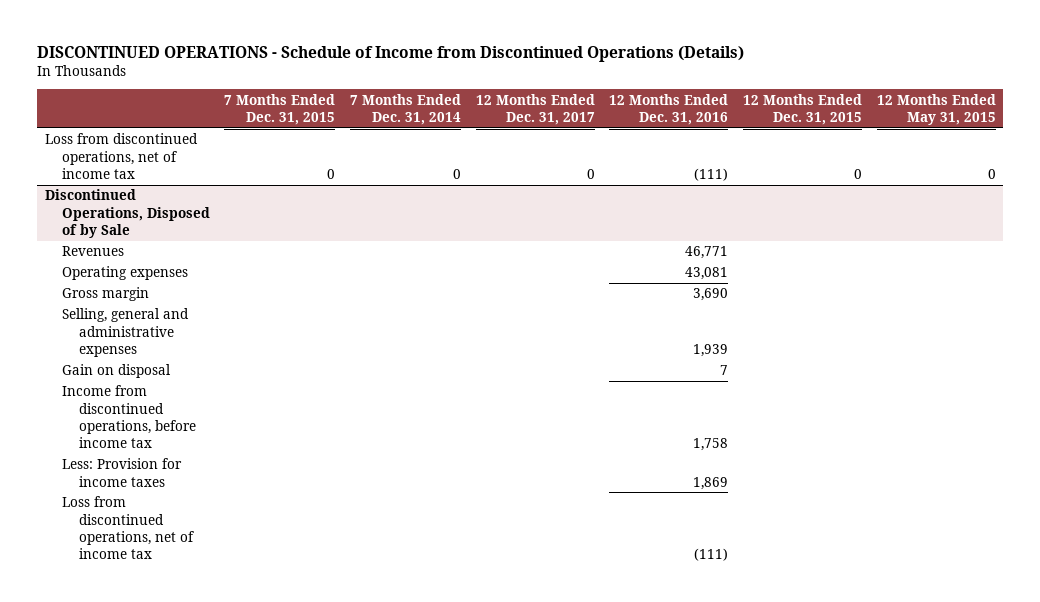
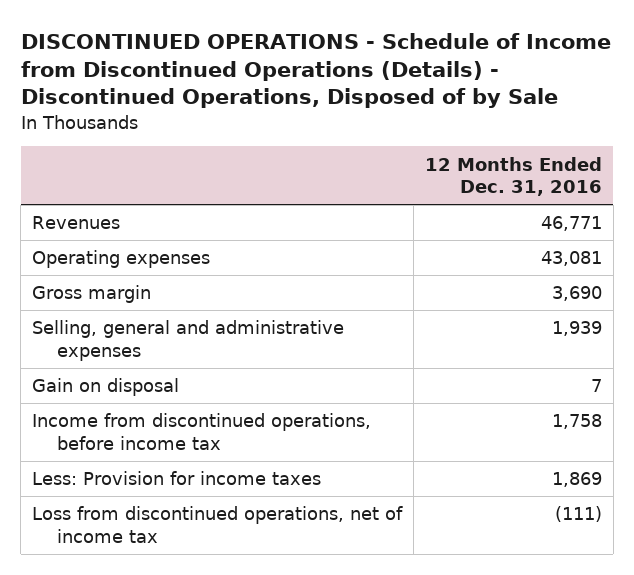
- DISCONTINUED OPERATIONS - Schedule of Income from Discontinued Operations (Details)
+ DISCONTINUED OPERATIONS - Schedule of Income from Discontinued Operations (Details) - Discontinued Operations, Disposed of by Sale
- | 7 Months Ended Dec. 31, 2015 | 7 Months Ended Dec. 31, 2014 | 12 Months Ended Dec. 31, 2017 | 12 Months Ended Dec. 31, 2016 | 12 Months Ended Dec. 31, 2015 | 12 Months Ended May 31, 2015
+ | 12 Months Ended Dec. 31, 2016
- Loss from discontinued operations, net of income tax | 0 | 0 | 0 | (111) | 0 | 0
- Discontinued Operations, Disposed of by Sale

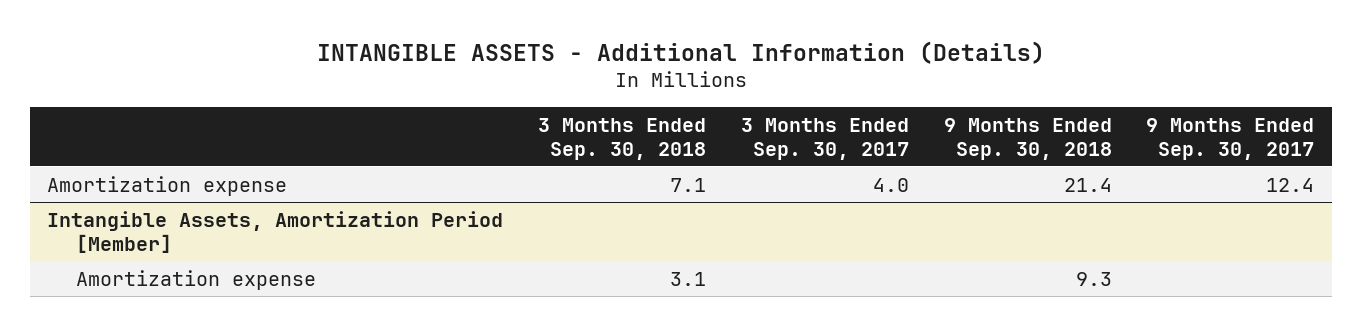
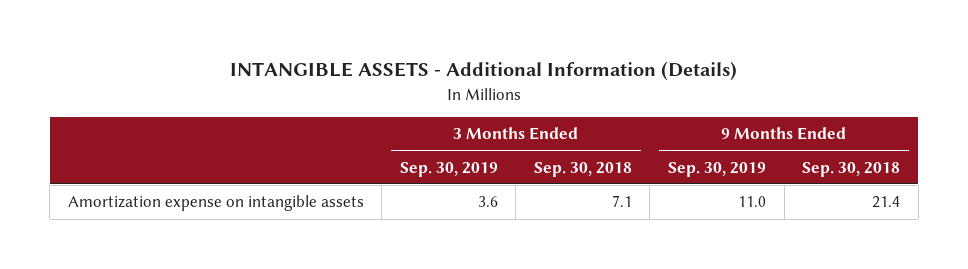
- | 3 Months Ended Sep. 30, 2018 | 3 Months Ended Sep. 30, 2017 | 9 Months Ended Sep. 30, 2018 | 9 Months Ended Sep. 30, 2017
+ | 3 Months Ended Sep. 30, 2019 | 3 Months Ended Sep. 30, 2018 | 9 Months Ended Sep. 30, 2019 | 9 Months Ended Sep. 30, 2018
- Amortization expense | 7.1 | 4.0 | 21.4 | 12.4
- Intangible Assets, Amortization Period [Member]
- Amortization expense | 3.1 | | 9.3 |
+ Amortization expense on intangible assets | 3.6 | 7.1 | 11.0 | 21.4

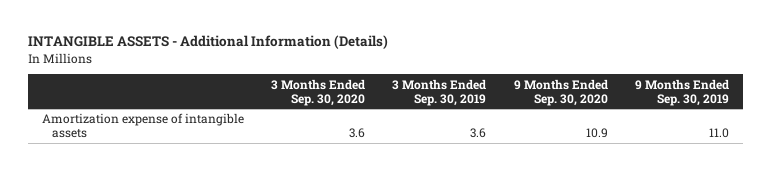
- | 3 Months Ended Sep. 30, 2019 | 3 Months Ended Sep. 30, 2018 | 9 Months Ended Sep. 30, 2019 | 9 Months Ended Sep. 30, 2018
+ | 3 Months Ended Sep. 30, 2020 | 3 Months Ended Sep. 30, 2019 | 9 Months Ended Sep. 30, 2020 | 9 Months Ended Sep. 30, 2019
- Amortization expense on intangible assets | 3.6 | 7.1 | 11.0 | 21.4
+ Amortization expense of intangible assets | 3.6 | 3.6 | 10.9 | 11.0

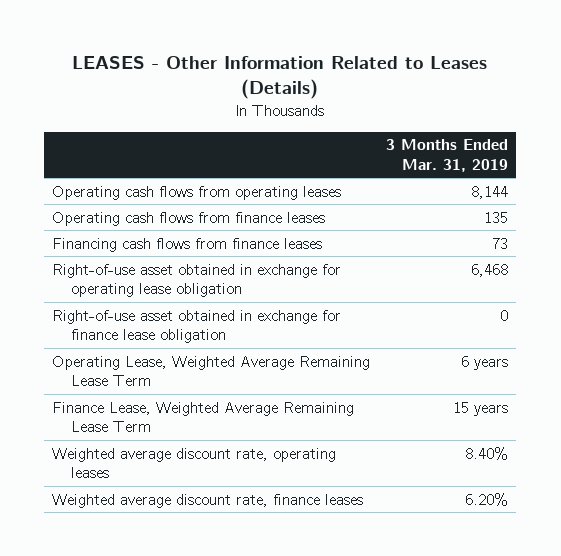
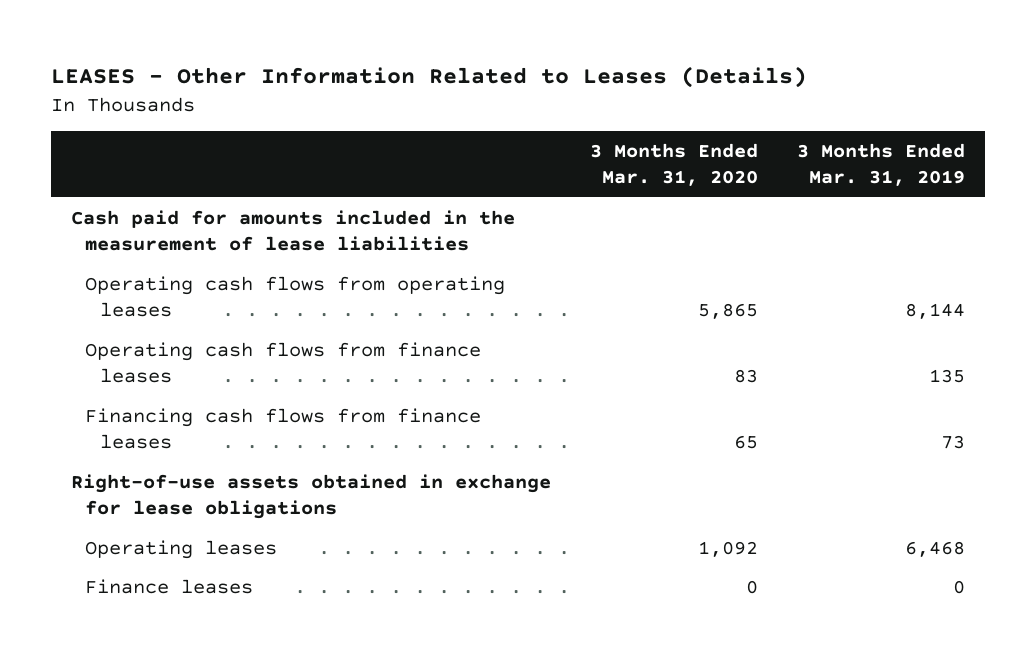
- | 3 Months Ended Mar. 31, 2019
+ | 3 Months Ended Mar. 31, 2020 | 3 Months Ended Mar. 31, 2019
+ Cash paid for amounts included in the measurement of lease liabilities
- Right-of-use asset obtained in exchange for operating lease obligation | 6,468
- Right-of-use asset obtained in exchange for finance lease obligation | 0
- Operating Lease, Weighted Average Remaining Lease Term | 6 years
- Finance Lease, Weighted Average Remaining Lease Term | 15 years
- Weighted average discount rate, operating leases | 8.40%
- Weighted average discount rate, finance leases | 6.20%
+ Right-of-use assets obtained in exchange for lease obligations
+ Operating leases | 1,092 | 6,468
+ Finance leases | 0 | 0

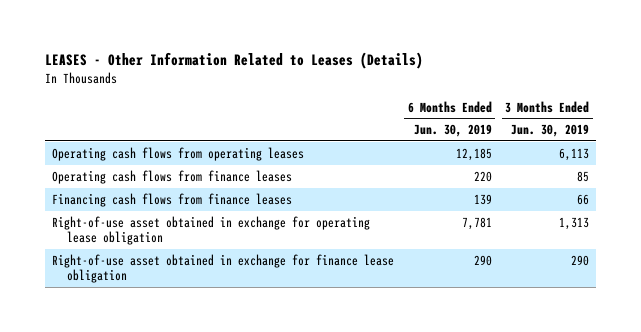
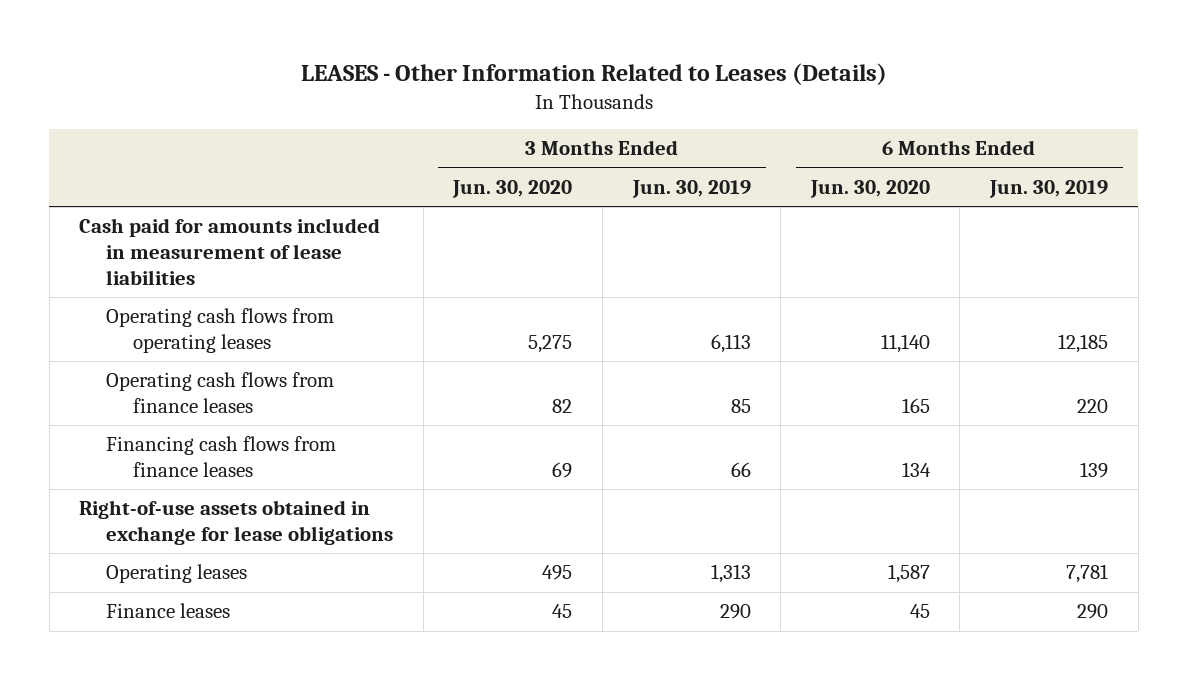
- | 6 Months Ended Jun. 30, 2019 | 3 Months Ended Jun. 30, 2019
+ | 3 Months Ended Jun. 30, 2020 | 3 Months Ended Jun. 30, 2019 | 6 Months Ended Jun. 30, 2020 | 6 Months Ended Jun. 30, 2019
+ Cash paid for amounts included in measurement of lease liabilities
- Right-of-use asset obtained in exchange for operating lease obligation | 7,781 | 1,313
- Right-of-use asset obtained in exchange for finance lease obligation | 290 | 290
+ Right-of-use assets obtained in exchange for lease obligations
+ Operating leases | 495 | 1,313 | 1,587 | 7,781
+ Finance leases | 45 | 290 | 45 | 290

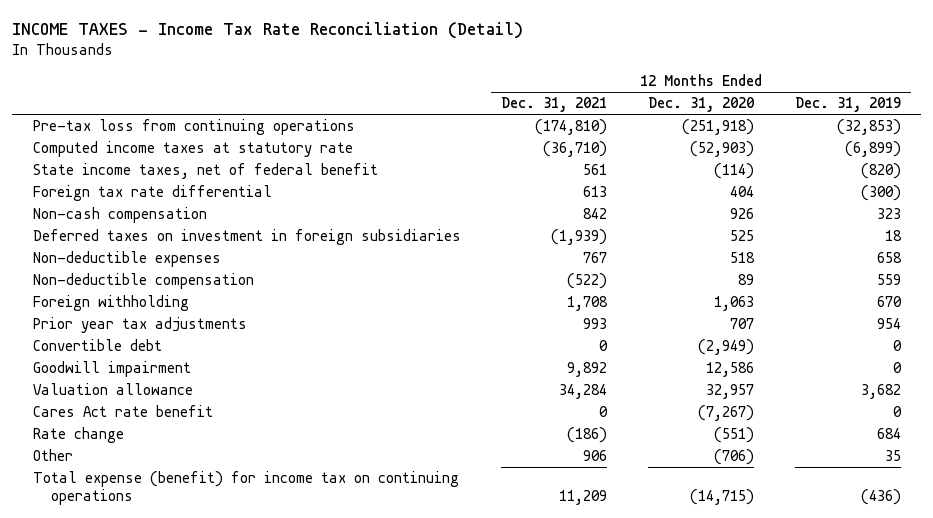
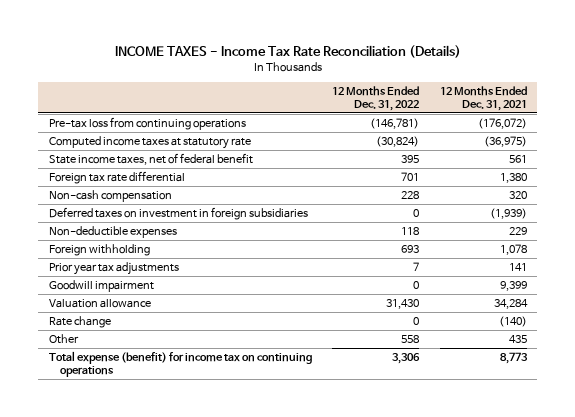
- INCOME TAXES - Income Tax Rate Reconciliation (Detail)
+ INCOME TAXES - Income Tax Rate Reconciliation (Details)
- | 12 Months Ended Dec. 31, 2021 | 12 Months Ended Dec. 31, 2020 | 12 Months Ended Dec. 31, 2019
+ | 12 Months Ended Dec. 31, 2022 | 12 Months Ended Dec. 31, 2021
- Pre-tax loss from continuing operations | (174,810) | (251,918) | (32,853)
- Computed income taxes at statutory rate | (36,710) | (52,903) | (6,899)
+ Pre-tax loss from continuing operations | (146,781) | (176,072)
+ Computed income taxes at statutory rate | (30,824) | (36,975)
- Foreign tax rate differential | 613 | 404 | (300)
- Non-cash compensation | 842 | 926 | 323
+ Foreign tax rate differential | 701 | 1,380
+ Non-cash compensation | 228 | 320
- Non-deductible expenses | 767 | 518 | 658
- Non-deductible compensation | (522) | 89 | 559
- Foreign withholding | 1,708 | 1,063 | 670
- Prior year tax adjustments | 993 | 707 | 954
- Convertible debt | 0 | (2,949) | 0
- Goodwill impairment | 9,892 | 12,586 | 0
+ Non-deductible expenses | 118 | 229
+ Foreign withholding | 693 | 1,078
+ Prior year tax adjustments | 7 | 141
+ Goodwill impairment | 0 | 9,399
- Cares Act rate benefit | 0 | (7,267) | 0
- Rate change | (186) | (551) | 684
- Other | 906 | (706) | 35
- Total expense (benefit) for income tax on continuing operations | 11,209 | (14,715) | (436)
+ Rate change | 0 | (140)
+ Other | 558 | 435
+ Total expense (benefit) for income tax on continuing operations | 3,306 | 8,773

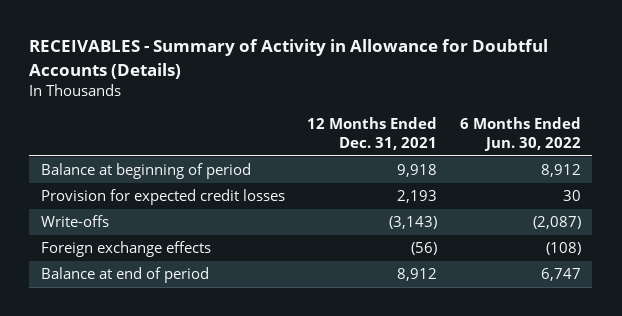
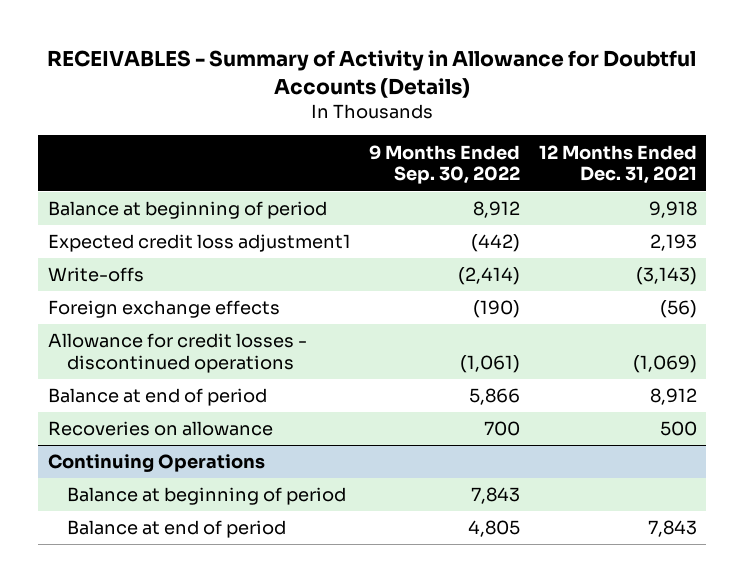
- | 12 Months Ended Dec. 31, 2021 | 6 Months Ended Jun. 30, 2022
+ | 9 Months Ended Sep. 30, 2022 | 12 Months Ended Dec. 31, 2021
- Provision for expected credit losses | 2,193 | 30
+ Expected credit loss adjustment1 | (442) | 2,193
+ Allowance for credit losses - discontinued operations | (1,061) | (1,069)
+ Recoveries on allowance | 700 | 500
+ Continuing Operations
+ Balance at beginning of period | 7,843 |
+ Balance at end of period | 4,805 | 7,843

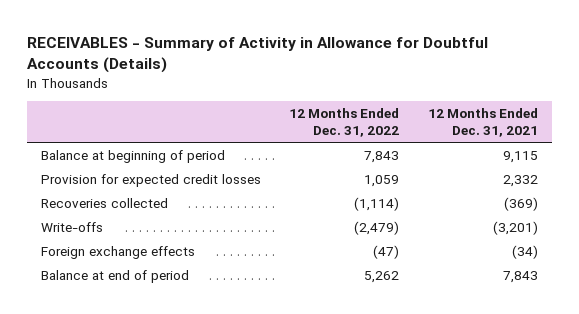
- | 9 Months Ended Sep. 30, 2022 | 12 Months Ended Dec. 31, 2021
+ | 12 Months Ended Dec. 31, 2022 | 12 Months Ended Dec. 31, 2021
- Balance at beginning of period | 8,912 | 9,918
- Expected credit loss adjustment1 | (442) | 2,193
- Write-offs | (2,414) | (3,143)
- Foreign exchange effects | (190) | (56)
- Allowance for credit losses - discontinued operations | (1,061) | (1,069)
- Balance at end of period | 5,866 | 8,912
- Recoveries on allowance | 700 | 500
- Continuing Operations
- Balance at beginning of period | 7,843 |
+ Balance at beginning of period | 7,843 | 9,115
+ Provision for expected credit losses | 1,059 | 2,332
+ Recoveries collected | (1,114) | (369)
+ Write-offs | (2,479) | (3,201)
+ Foreign exchange effects | (47) | (34)

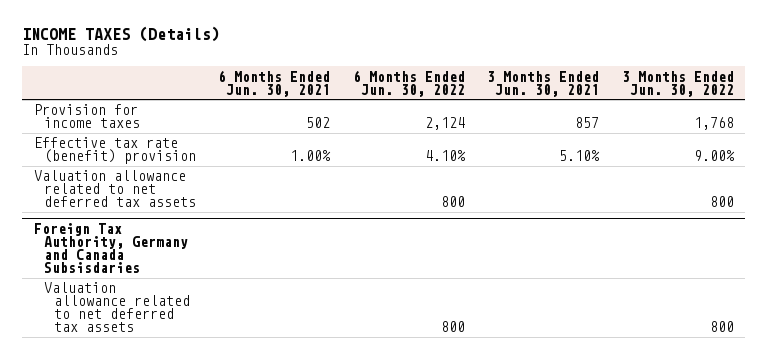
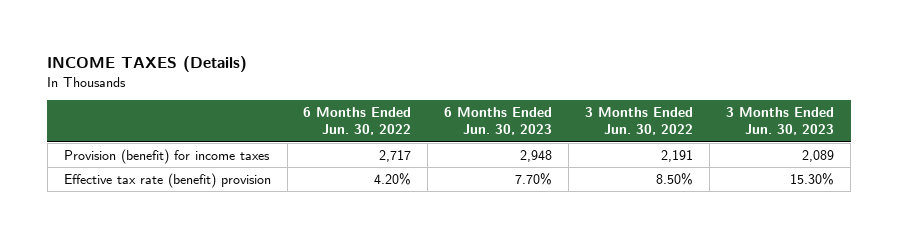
- | 6 Months Ended Jun. 30, 2021 | 6 Months Ended Jun. 30, 2022 | 3 Months Ended Jun. 30, 2021 | 3 Months Ended Jun. 30, 2022
+ | 6 Months Ended Jun. 30, 2022 | 6 Months Ended Jun. 30, 2023 | 3 Months Ended Jun. 30, 2022 | 3 Months Ended Jun. 30, 2023
- Provision for income taxes | 502 | 2,124 | 857 | 1,768
- Effective tax rate (benefit) provision | 1.00% | 4.10% | 5.10% | 9.00%
- Valuation allowance related to net deferred tax assets | | 800 | | 800
- Foreign Tax Authority, Germany and Canada Subsisdaries
- Valuation allowance related to net deferred tax assets | | 800 | | 800
+ Provision (benefit) for income taxes | 2,717 | 2,948 | 2,191 | 2,089
+ Effective tax rate (benefit) provision | 4.20% | 7.70% | 8.50% | 15.30%

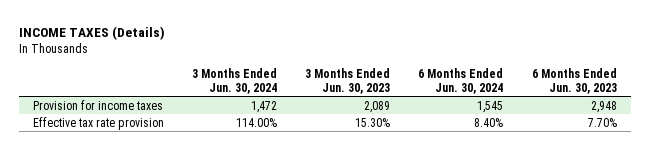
- | 6 Months Ended Jun. 30, 2022 | 6 Months Ended Jun. 30, 2023 | 3 Months Ended Jun. 30, 2022 | 3 Months Ended Jun. 30, 2023
+ | 3 Months Ended Jun. 30, 2024 | 3 Months Ended Jun. 30, 2023 | 6 Months Ended Jun. 30, 2024 | 6 Months Ended Jun. 30, 2023
- Provision (benefit) for income taxes | 2,717 | 2,948 | 2,191 | 2,089
- Effective tax rate (benefit) provision | 4.20% | 7.70% | 8.50% | 15.30%
+ Provision for income taxes | 1,472 | 2,089 | 1,545 | 2,948
+ Effective tax rate provision | 114.00% | 15.30% | 8.40% | 7.70%

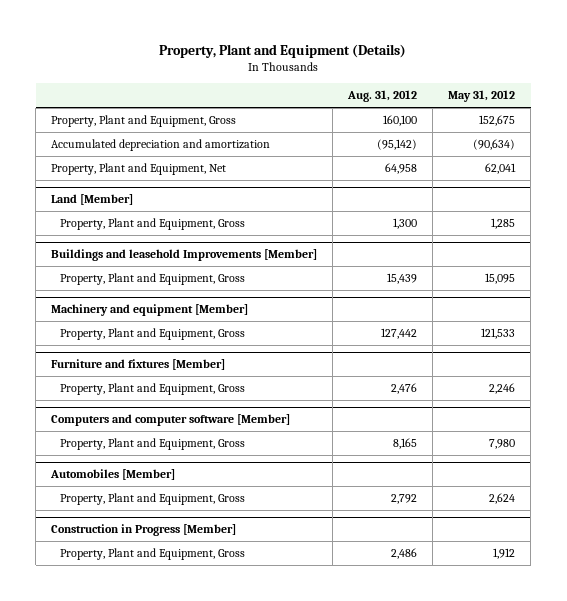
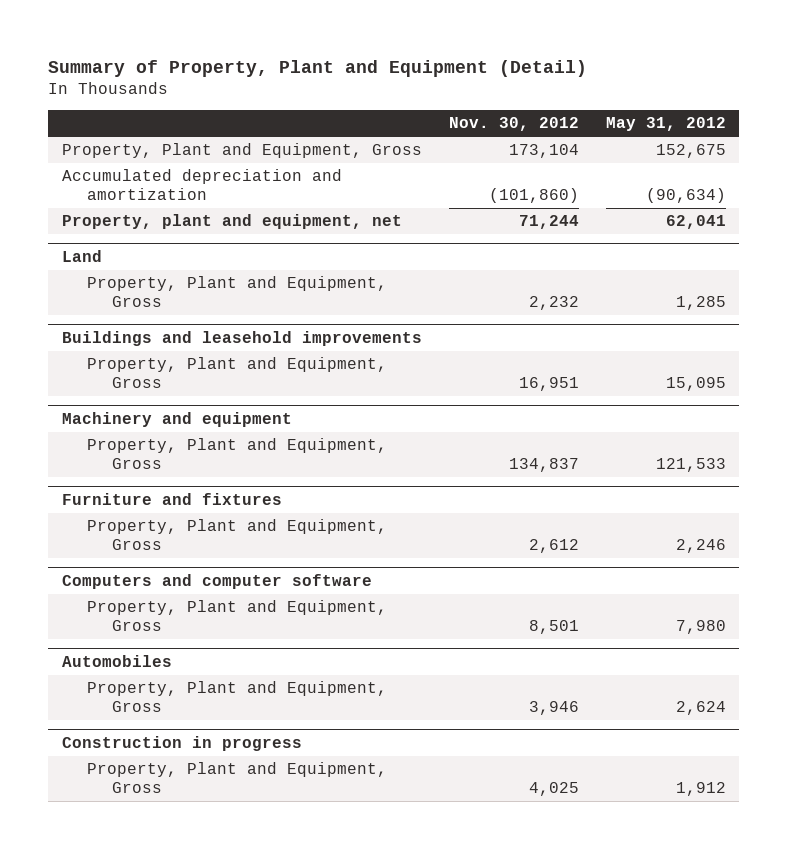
- Property, Plant and Equipment (Details)
+ Summary of Property, Plant and Equipment (Detail)
- | Aug. 31, 2012 | May 31, 2012
+ | Nov. 30, 2012 | May 31, 2012
- Property, Plant and Equipment, Net | 64,958 | 62,041
- Land [Member]
+ Property, plant and equipment, net | 71,244 | 62,041
+ Land
- Buildings and leasehold Improvements [Member]
+ Buildings and leasehold improvements
- Machinery and equipment [Member]
+ Machinery and equipment
- Furniture and fixtures [Member]
+ Furniture and fixtures
- Computers and computer software [Member]
+ Computers and computer software
- Automobiles [Member]
+ Automobiles
- Construction in Progress [Member]
+ Construction in progress

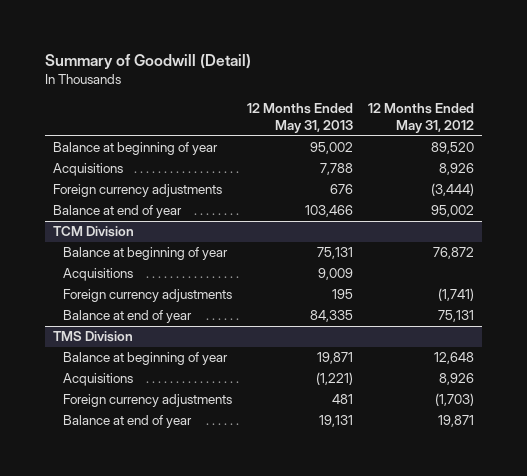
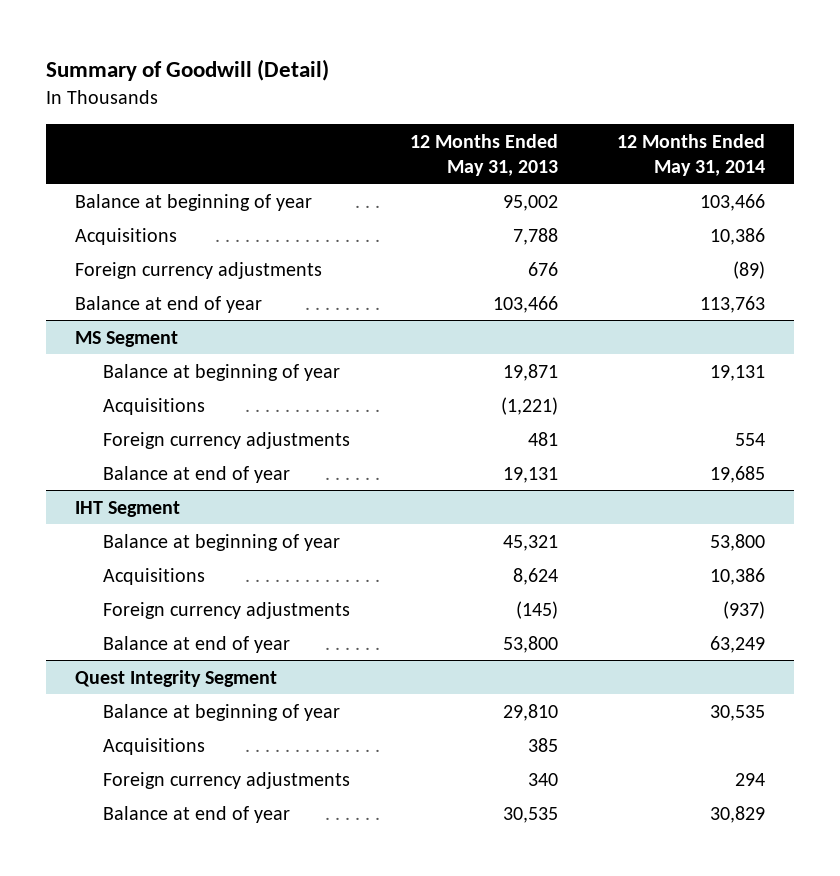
- | 12 Months Ended May 31, 2013 | 12 Months Ended May 31, 2012
+ | 12 Months Ended May 31, 2013 | 12 Months Ended May 31, 2014
- TCM Division
- Balance at beginning of year | 75,131 | 76,872
- Acquisitions | 9,009 |
- Foreign currency adjustments | 195 | (1,741)
- Balance at end of year | 84,335 | 75,131
- TMS Division
+ MS Segment
+ IHT Segment
+ Balance at beginning of year | 45,321 | 53,800
+ Acquisitions | 8,624 | 10,386
+ Foreign currency adjustments | (145) | (937)
+ Balance at end of year | 53,800 | 63,249
+ Quest Integrity Segment
+ Balance at beginning of year | 29,810 | 30,535
+ Acquisitions | 385 |
+ Foreign currency adjustments | 340 | 294
+ Balance at end of year | 30,535 | 30,829

